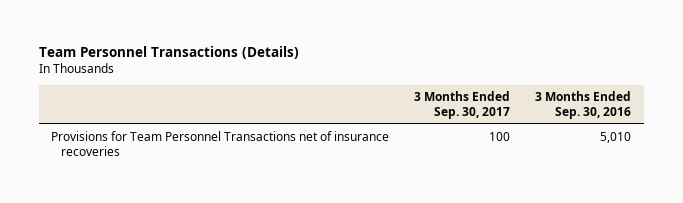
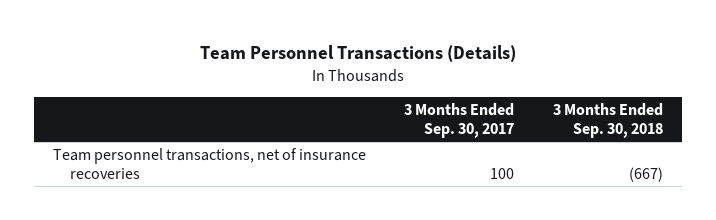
- | 3 Months Ended Sep. 30, 2017 | 3 Months Ended Sep. 30, 2016
+ | 3 Months Ended Sep. 30, 2017 | 3 Months Ended Sep. 30, 2018
- Provisions for Team Personnel Transactions net of insurance recoveries | 100 | 5,010
+ Team personnel transactions, net of insurance recoveries | 100 | (667)

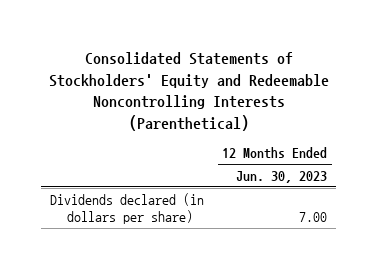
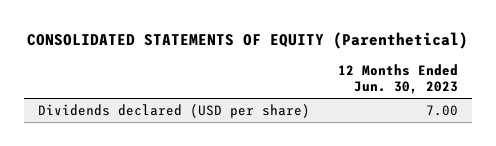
- Consolidated Statements of Stockholders' Equity and Redeemable Noncontrolling Interests (Parenthetical)
+ CONSOLIDATED STATEMENTS OF EQUITY (Parenthetical)
- Dividends declared (in dollars per share) | 7.00
+ Dividends declared (USD per share) | 7.00

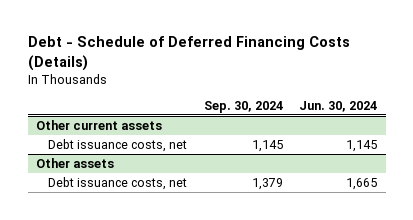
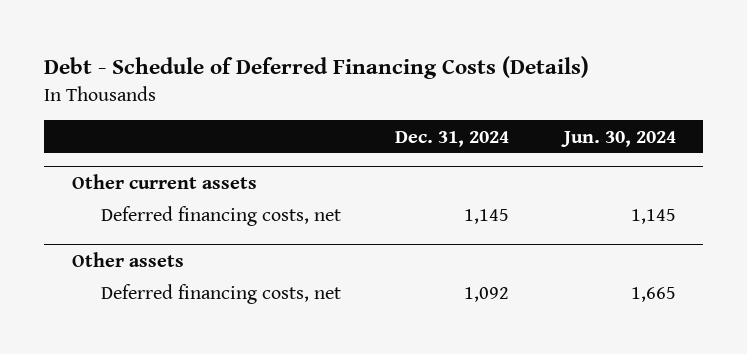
- | Sep. 30, 2024 | Jun. 30, 2024
+ | Dec. 31, 2024 | Jun. 30, 2024
@ Other current assets
- Debt issuance costs, net | 1,145 | 1,145
+ Deferred financing costs, net | 1,145 | 1,145
@ Other assets
- Debt issuance costs, net | 1,379 | 1,665
+ Deferred financing costs, net | 1,092 | 1,665

